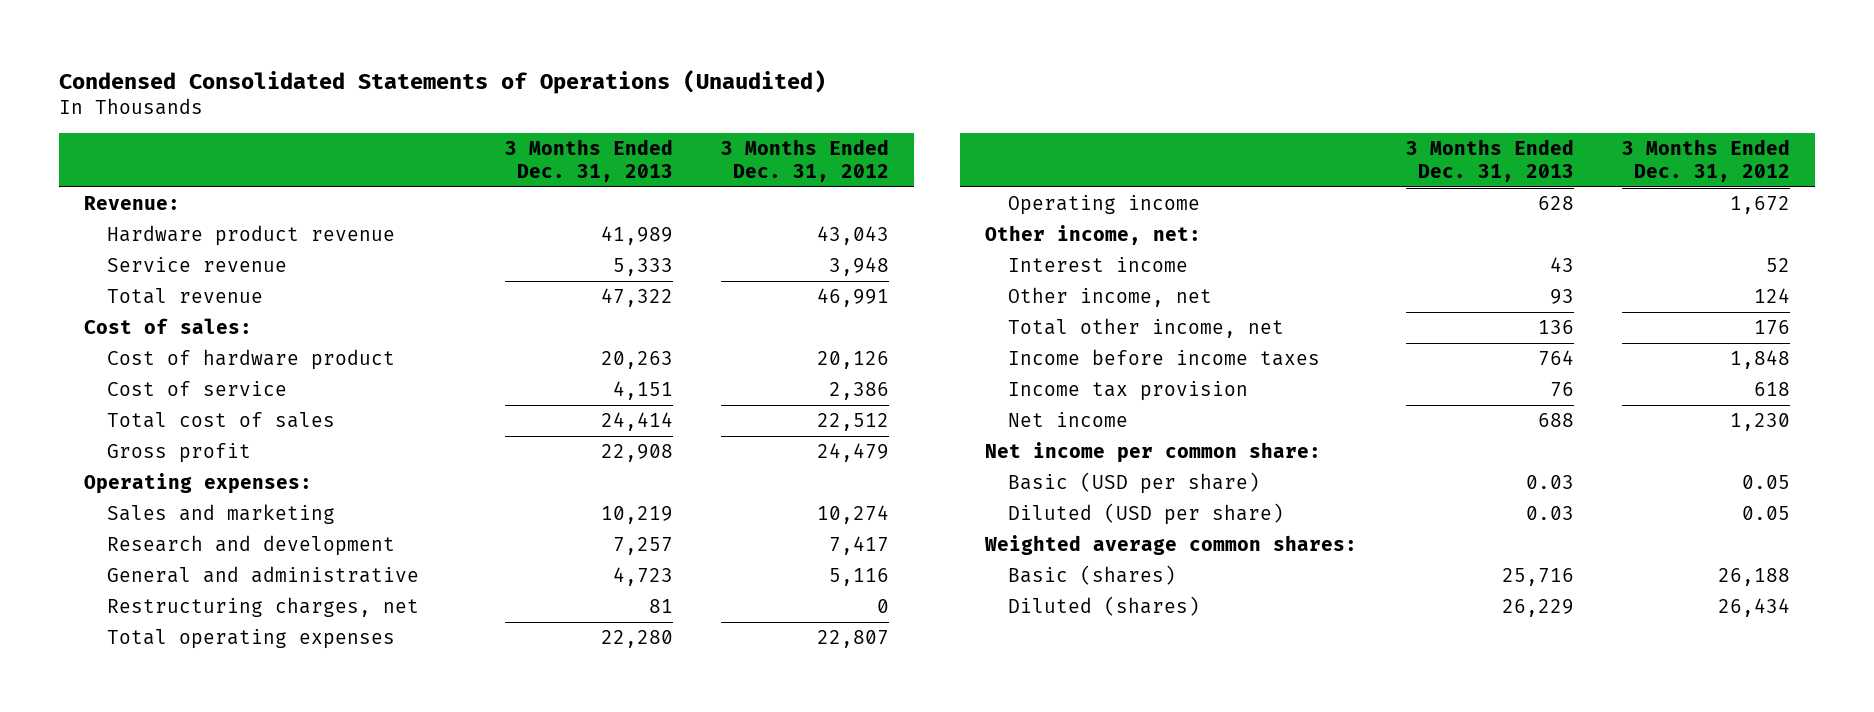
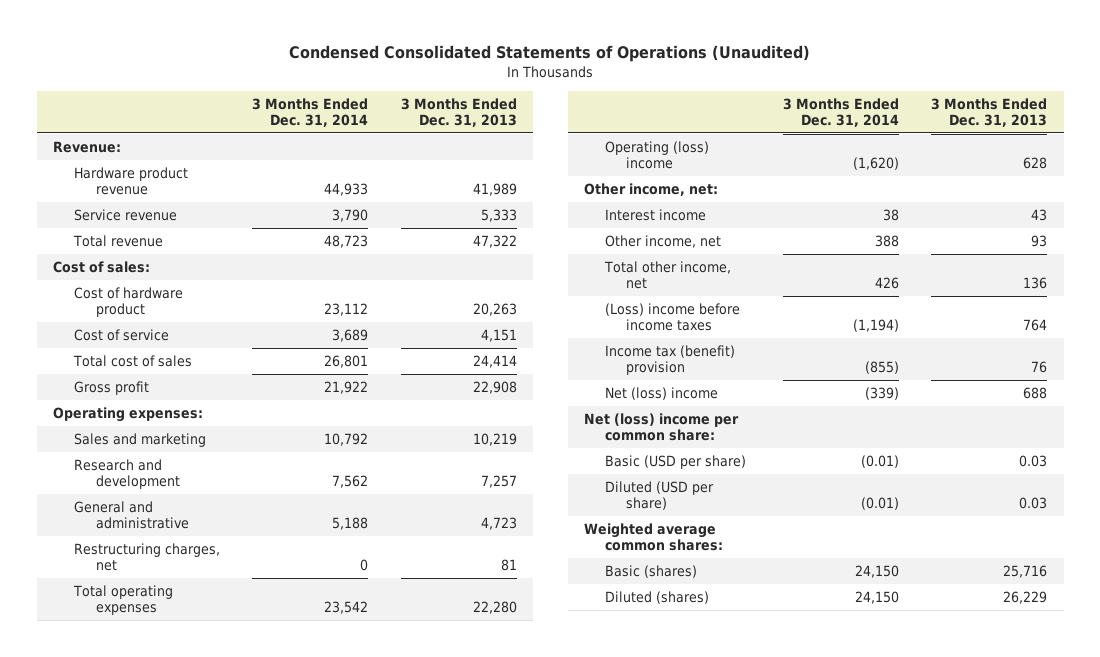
- | 3 Months Ended Dec. 31, 2013 | 3 Months Ended Dec. 31, 2012
+ | 3 Months Ended Dec. 31, 2014 | 3 Months Ended Dec. 31, 2013
- Operating income | 628 | 1,672
+ Operating (loss) income | (1,620) | 628
- Income before income taxes | 764 | 1,848
- Income tax provision | 76 | 618
- Net income | 688 | 1,230
- Net income per common share:
+ (Loss) income before income taxes | (1,194) | 764
+ Income tax (benefit) provision | (855) | 76
+ Net (loss) income | (339) | 688
+ Net (loss) income per common share:

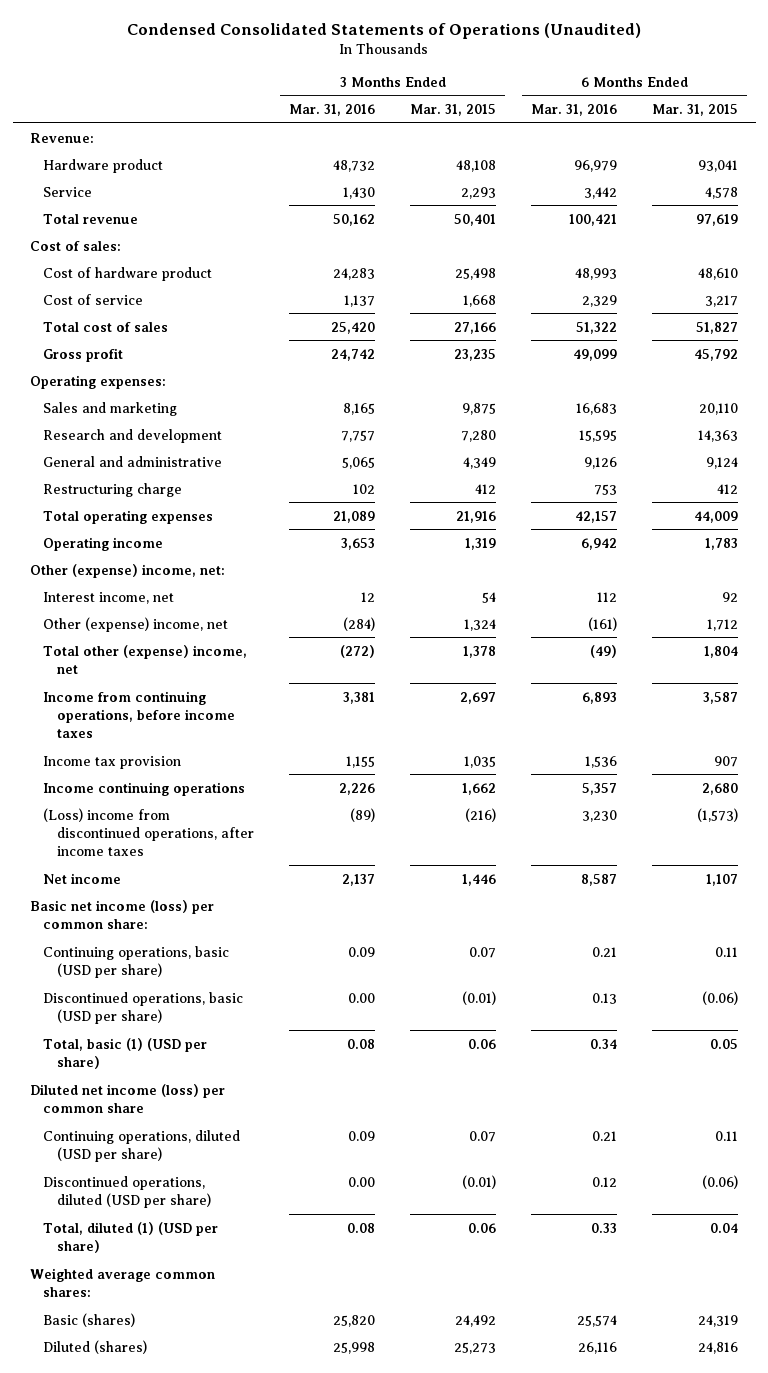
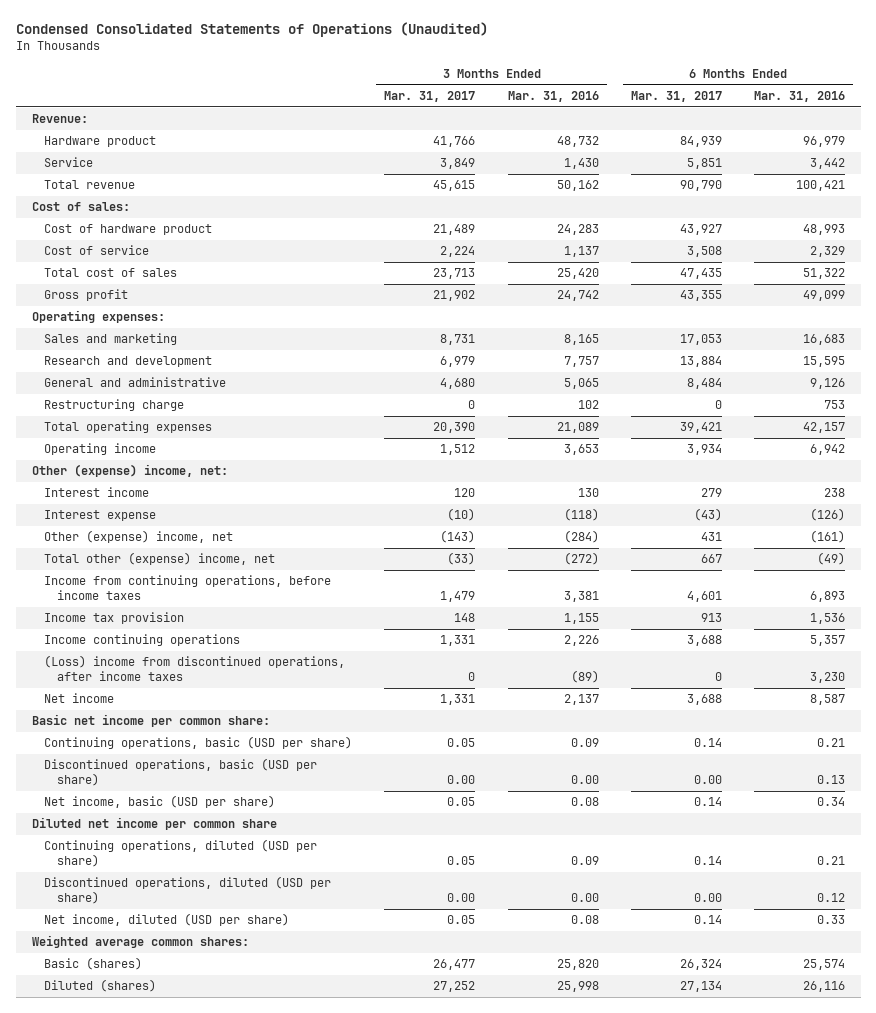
- | 3 Months Ended Mar. 31, 2016 | 3 Months Ended Mar. 31, 2015 | 6 Months Ended Mar. 31, 2016 | 6 Months Ended Mar. 31, 2015
+ | 3 Months Ended Mar. 31, 2017 | 3 Months Ended Mar. 31, 2016 | 6 Months Ended Mar. 31, 2017 | 6 Months Ended Mar. 31, 2016
- Interest income, net | 12 | 54 | 112 | 92
+ Interest income | 120 | 130 | 279 | 238
+ Interest expense | (10) | (118) | (43) | (126)
- Basic net income (loss) per common share:
+ Basic net income per common share:
- Total, basic (1) (USD per share) | 0.08 | 0.06 | 0.34 | 0.05
- Diluted net income (loss) per common share
+ Net income, basic (USD per share) | 0.05 | 0.08 | 0.14 | 0.34
+ Diluted net income per common share
- Total, diluted (1) (USD per share) | 0.08 | 0.06 | 0.33 | 0.04
+ Net income, diluted (USD per share) | 0.05 | 0.08 | 0.14 | 0.33

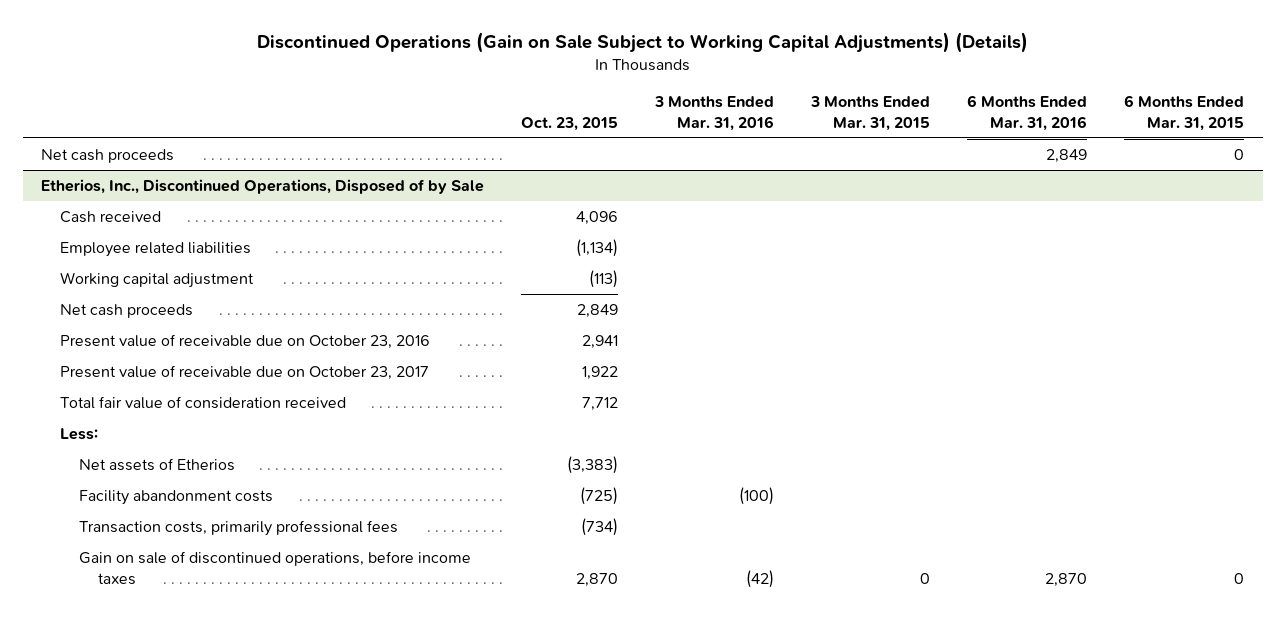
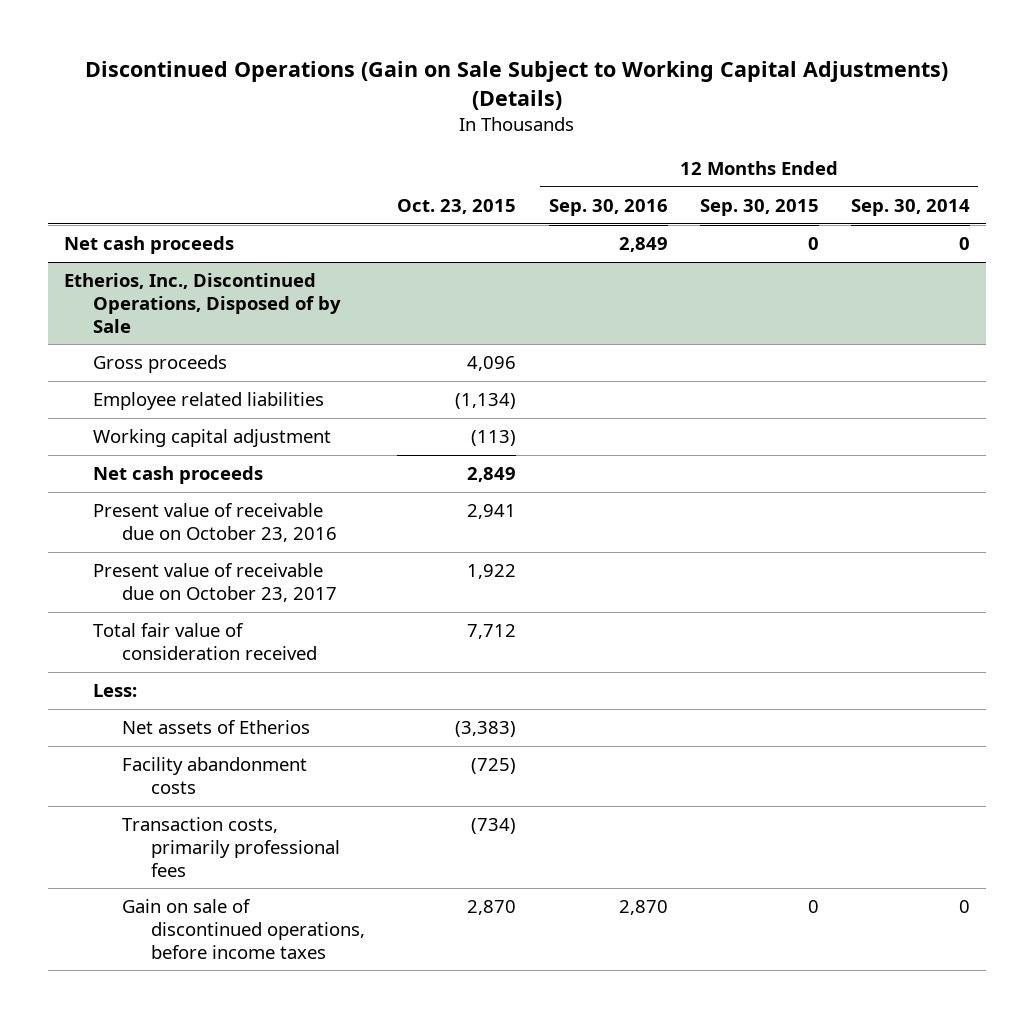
- | Oct. 23, 2015 | 3 Months Ended Mar. 31, 2016 | 3 Months Ended Mar. 31, 2015 | 6 Months Ended Mar. 31, 2016 | 6 Months Ended Mar. 31, 2015
+ | Oct. 23, 2015 | 12 Months Ended Sep. 30, 2016 | 12 Months Ended Sep. 30, 2015 | 12 Months Ended Sep. 30, 2014
@ Etherios, Inc., Discontinued Operations, Disposed of by Sale
- Cash received | 4,096 | | | |
+ Gross proceeds | 4,096 | | |

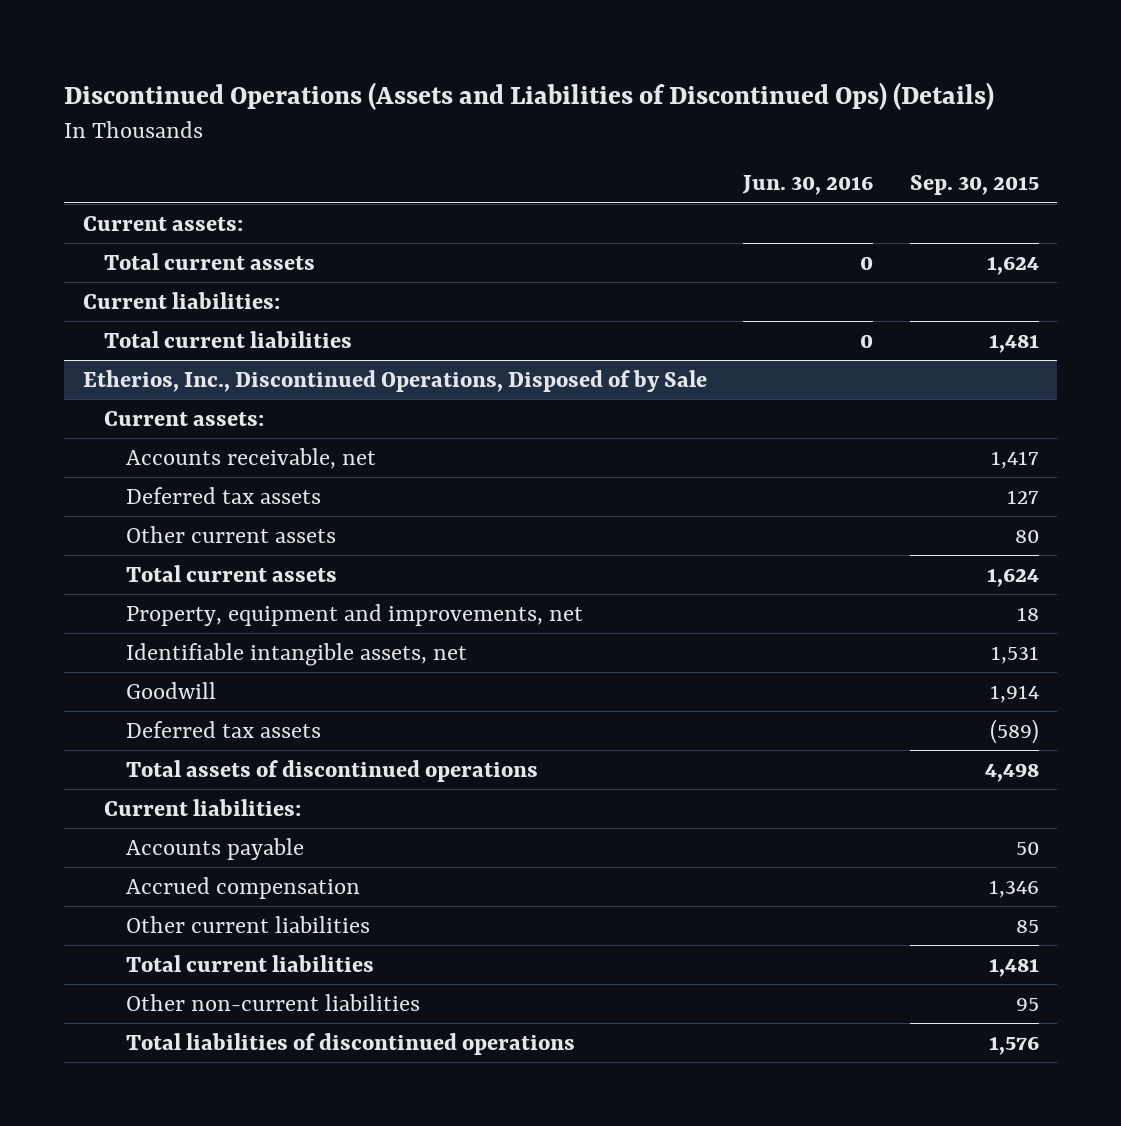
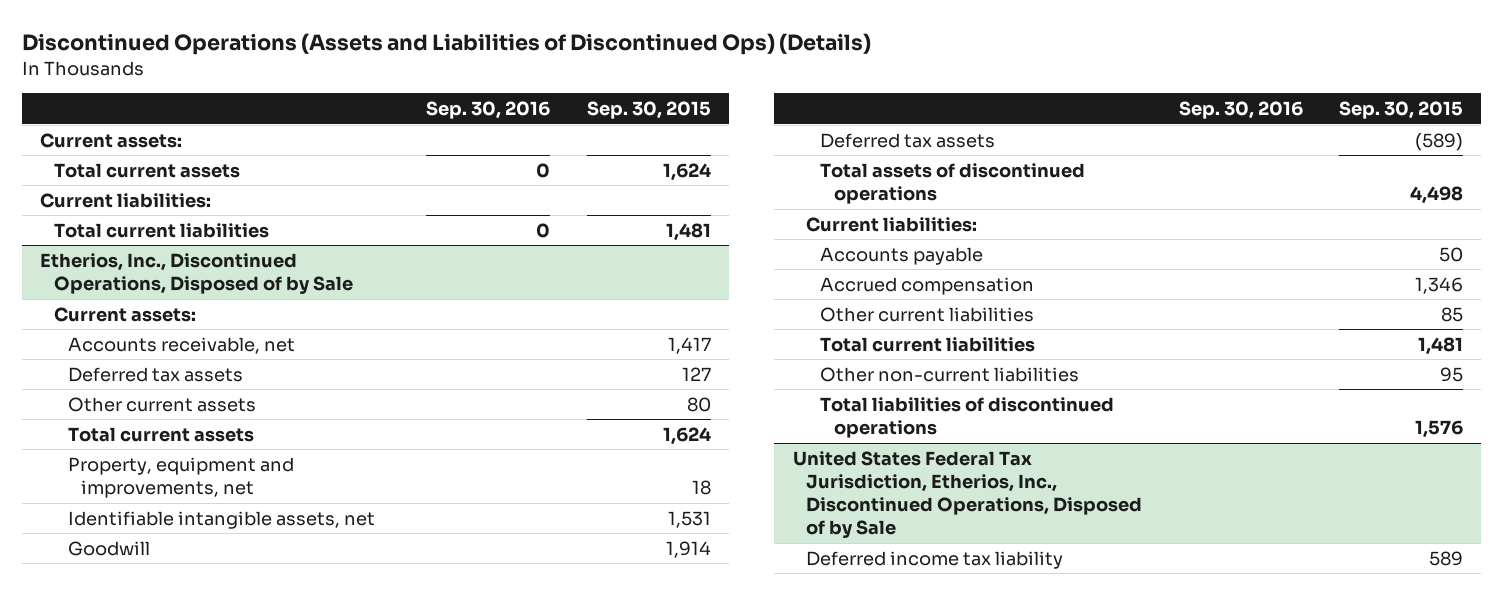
- | Jun. 30, 2016 | Sep. 30, 2015
+ | Sep. 30, 2016 | Sep. 30, 2015
+ United States Federal Tax Jurisdiction, Etherios, Inc., Discontinued Operations, Disposed of by Sale
+ Deferred income tax liability | | 589

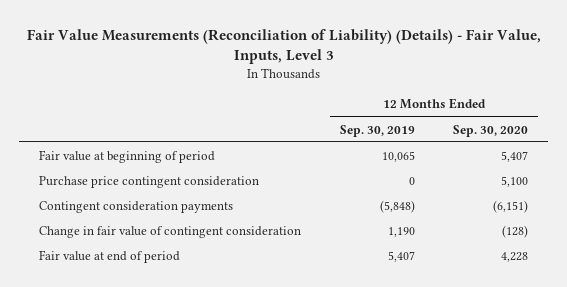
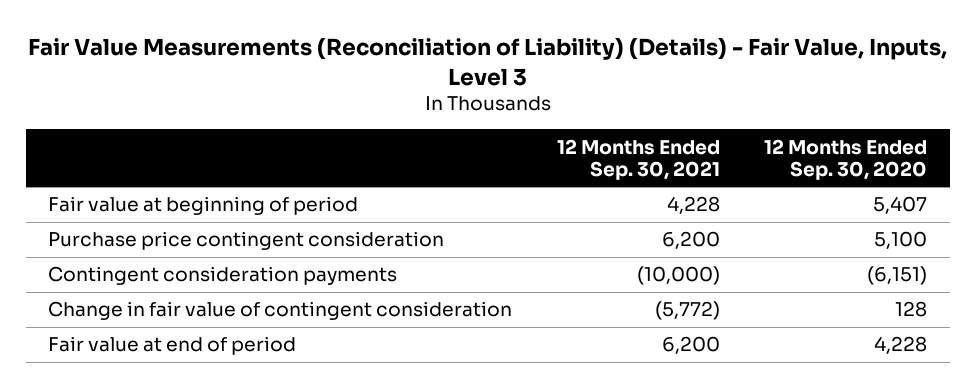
- | 12 Months Ended Sep. 30, 2019 | 12 Months Ended Sep. 30, 2020
+ | 12 Months Ended Sep. 30, 2021 | 12 Months Ended Sep. 30, 2020
- Change in fair value of contingent consideration | 1,190 | (128)
+ Change in fair value of contingent consideration | (5,772) | 128

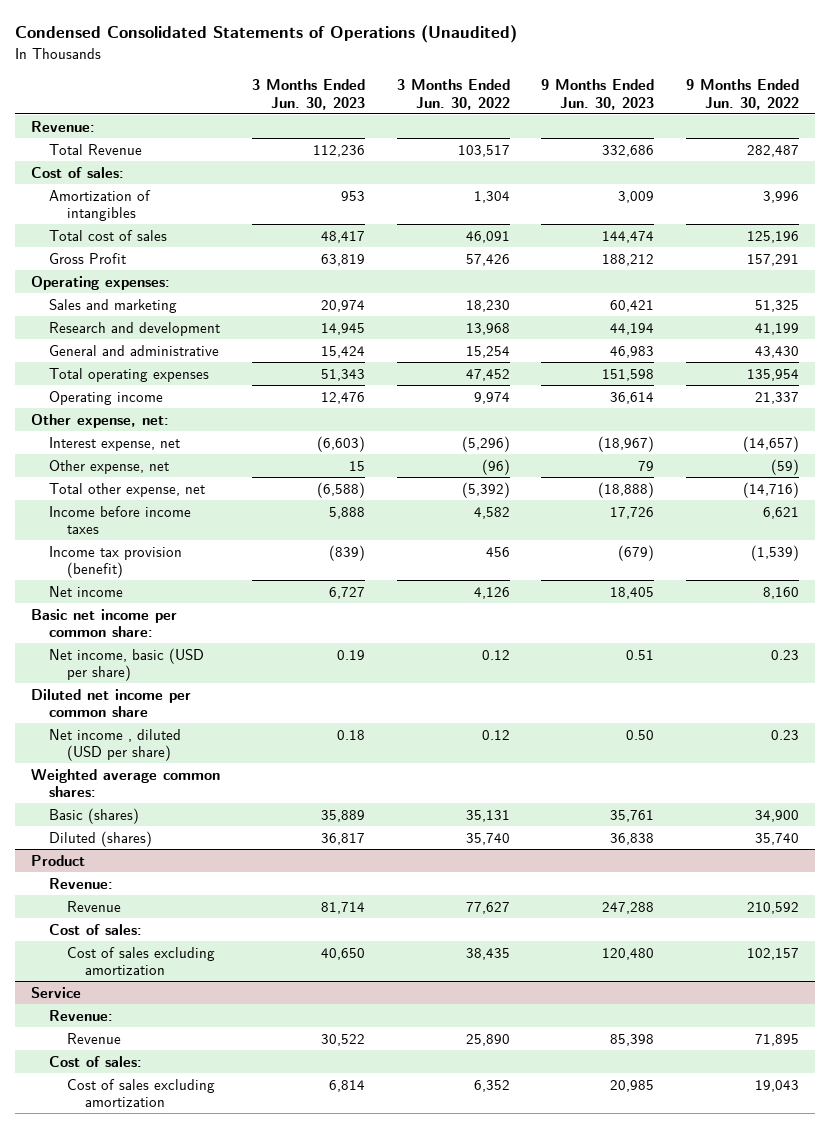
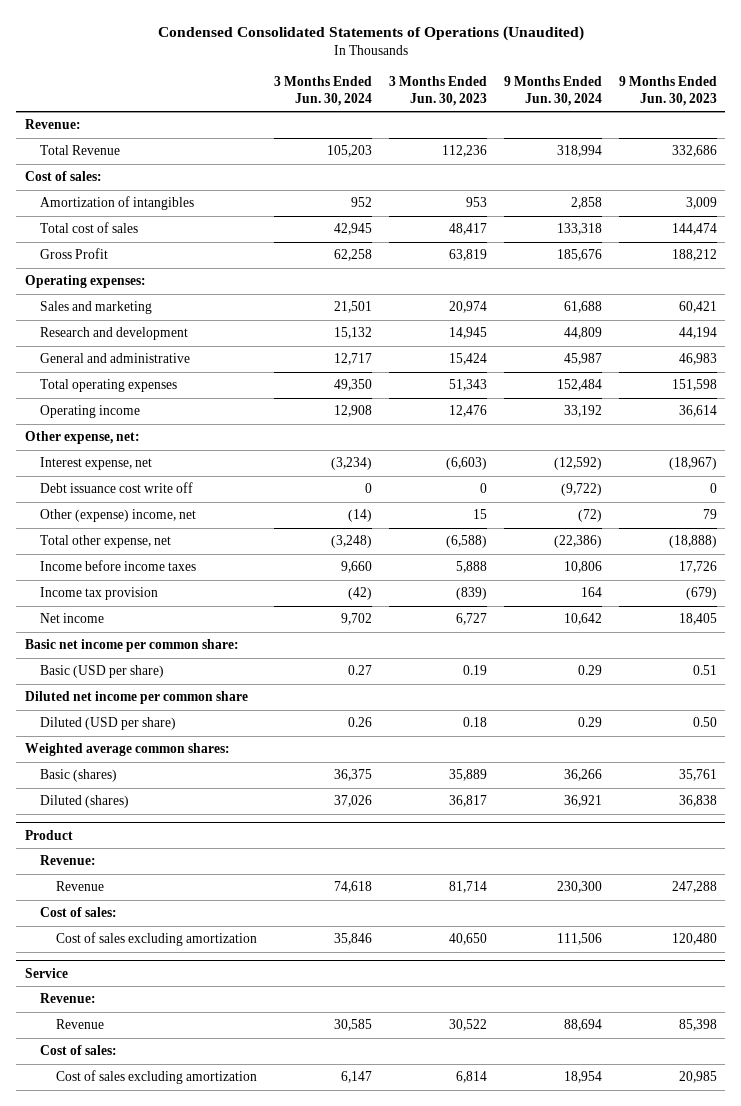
- | 3 Months Ended Jun. 30, 2023 | 3 Months Ended Jun. 30, 2022 | 9 Months Ended Jun. 30, 2023 | 9 Months Ended Jun. 30, 2022
+ | 3 Months Ended Jun. 30, 2024 | 3 Months Ended Jun. 30, 2023 | 9 Months Ended Jun. 30, 2024 | 9 Months Ended Jun. 30, 2023
- Other expense, net | 15 | (96) | 79 | (59)
+ Debt issuance cost write off | 0 | 0 | (9,722) | 0
+ Other (expense) income, net | (14) | 15 | (72) | 79
- Income tax provision (benefit) | (839) | 456 | (679) | (1,539)
+ Income tax provision | (42) | (839) | 164 | (679)
- Net income, basic (USD per share) | 0.19 | 0.12 | 0.51 | 0.23
+ Basic (USD per share) | 0.27 | 0.19 | 0.29 | 0.51
- Net income , diluted (USD per share) | 0.18 | 0.12 | 0.50 | 0.23
+ Diluted (USD per share) | 0.26 | 0.18 | 0.29 | 0.50

